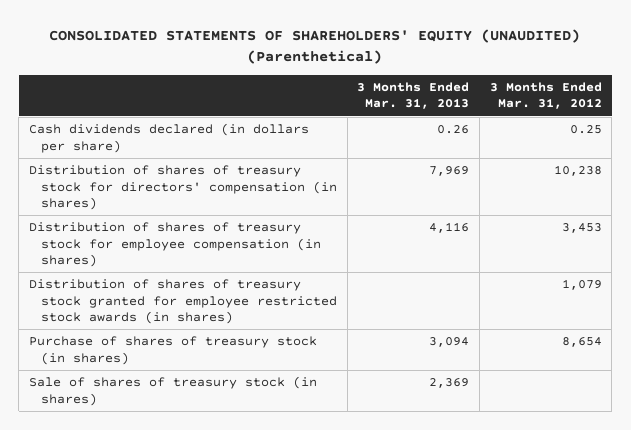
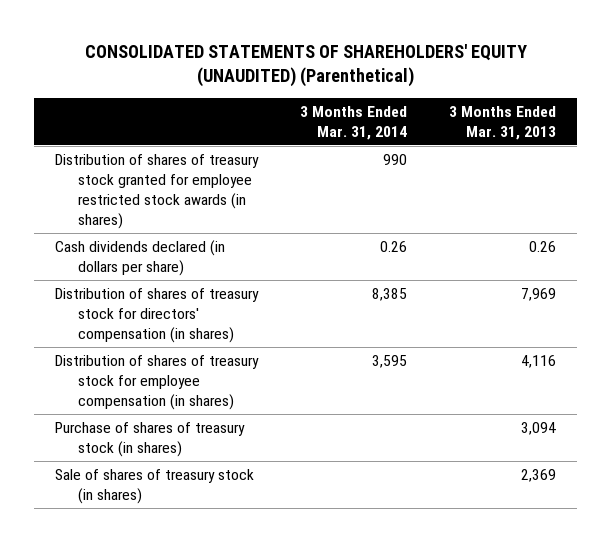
- | 3 Months Ended Mar. 31, 2013 | 3 Months Ended Mar. 31, 2012
+ | 3 Months Ended Mar. 31, 2014 | 3 Months Ended Mar. 31, 2013
moved up: Distribution of shares of treasury stock granted for employee restricted stock awards (in shares) | 990 |

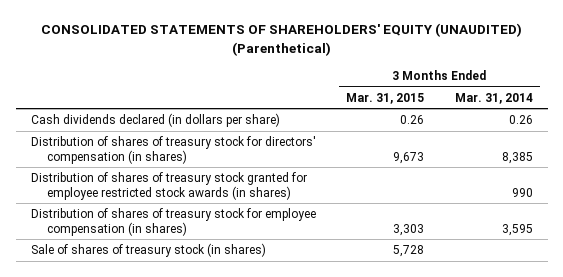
- | 3 Months Ended Mar. 31, 2014 | 3 Months Ended Mar. 31, 2013
+ | 3 Months Ended Mar. 31, 2015 | 3 Months Ended Mar. 31, 2014
moved down: Distribution of shares of treasury stock granted for employee restricted stock awards (in shares) | | 990
- Purchase of shares of treasury stock (in shares) | | 3,094

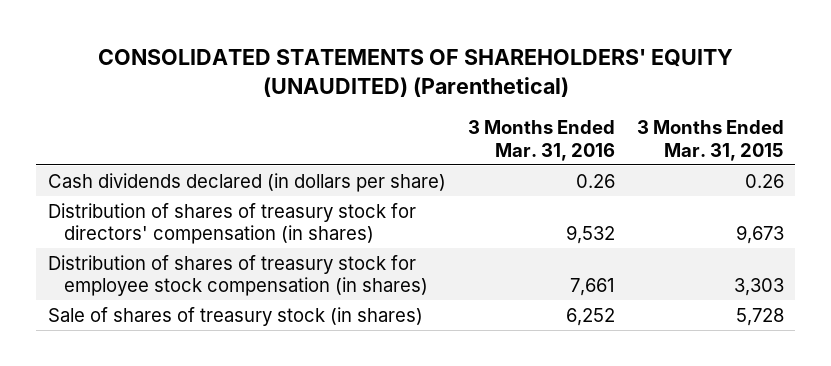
- | 3 Months Ended Mar. 31, 2015 | 3 Months Ended Mar. 31, 2014
+ | 3 Months Ended Mar. 31, 2016 | 3 Months Ended Mar. 31, 2015
- Distribution of shares of treasury stock granted for employee restricted stock awards (in shares) | | 990
- Distribution of shares of treasury stock for employee compensation (in shares) | 3,303 | 3,595
+ Distribution of shares of treasury stock for employee stock compensation (in shares) | 7,661 | 3,303

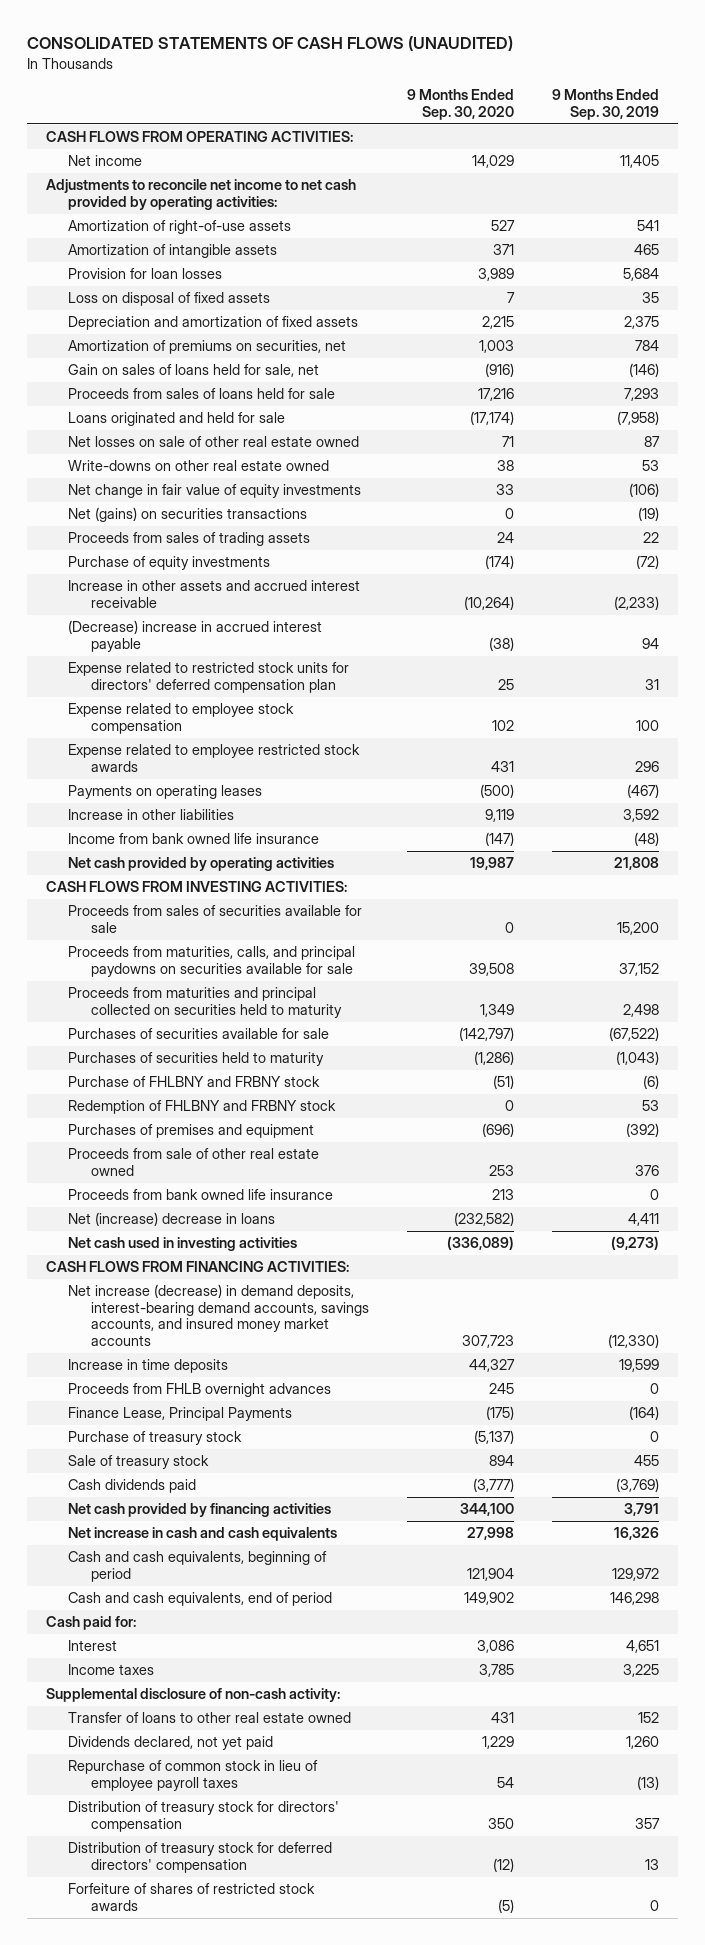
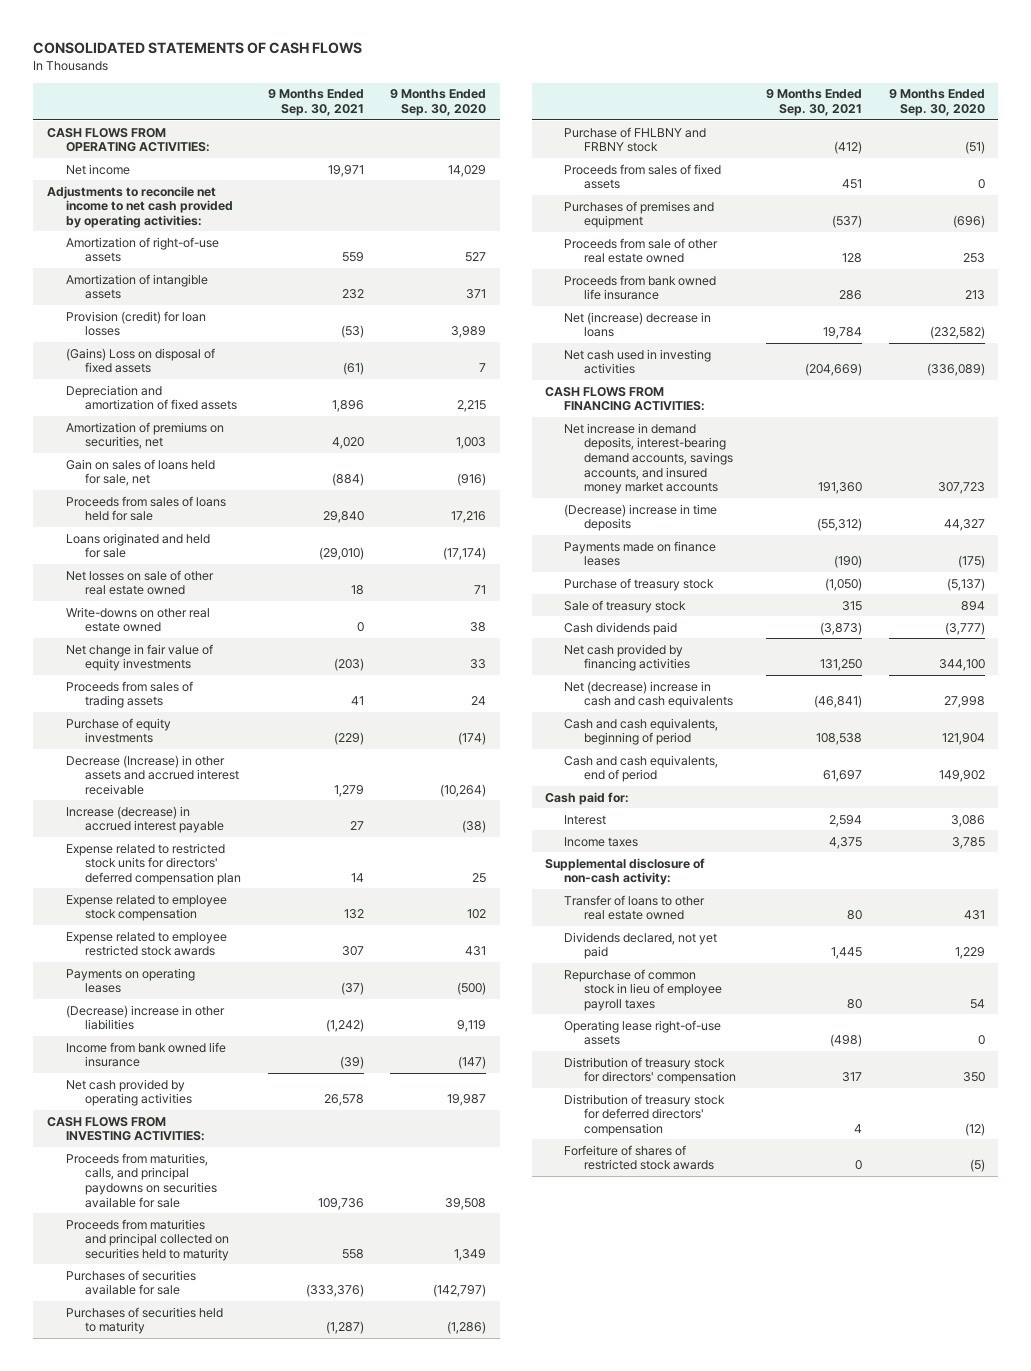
- CONSOLIDATED STATEMENTS OF CASH FLOWS (UNAUDITED)
+ CONSOLIDATED STATEMENTS OF CASH FLOWS
- | 9 Months Ended Sep. 30, 2020 | 9 Months Ended Sep. 30, 2019
+ | 9 Months Ended Sep. 30, 2021 | 9 Months Ended Sep. 30, 2020
- Provision for loan losses | 3,989 | 5,684
- Loss on disposal of fixed assets | 7 | 35
+ Provision (credit) for loan losses | (53) | 3,989
+ (Gains) Loss on disposal of fixed assets | (61) | 7
- Net (gains) on securities transactions | 0 | (19)
- Increase in other assets and accrued interest receivable | (10,264) | (2,233)
- (Decrease) increase in accrued interest payable | (38) | 94
+ Decrease (Increase) in other assets and accrued interest receivable | 1,279 | (10,264)
+ Increase (decrease) in accrued interest payable | 27 | (38)
- Increase in other liabilities | 9,119 | 3,592
+ (Decrease) increase in other liabilities | (1,242) | 9,119
- Proceeds from sales of securities available for sale | 0 | 15,200
- Redemption of FHLBNY and FRBNY stock | 0 | 53
+ Proceeds from sales of fixed assets | 451 | 0
- Net increase (decrease) in demand deposits, interest-bearing demand accounts, savings accounts, and insured money market accounts | 307,723 | (12,330)
- Increase in time deposits | 44,327 | 19,599
- Proceeds from FHLB overnight advances | 245 | 0
- Finance Lease, Principal Payments | (175) | (164)
+ Net increase in demand deposits, interest-bearing demand accounts, savings accounts, and insured money market accounts | 191,360 | 307,723
+ (Decrease) increase in time deposits | (55,312) | 44,327
+ Payments made on finance leases | (190) | (175)
- Net increase in cash and cash equivalents | 27,998 | 16,326
+ Net (decrease) increase in cash and cash equivalents | (46,841) | 27,998
+ Operating lease right-of-use assets | (498) | 0

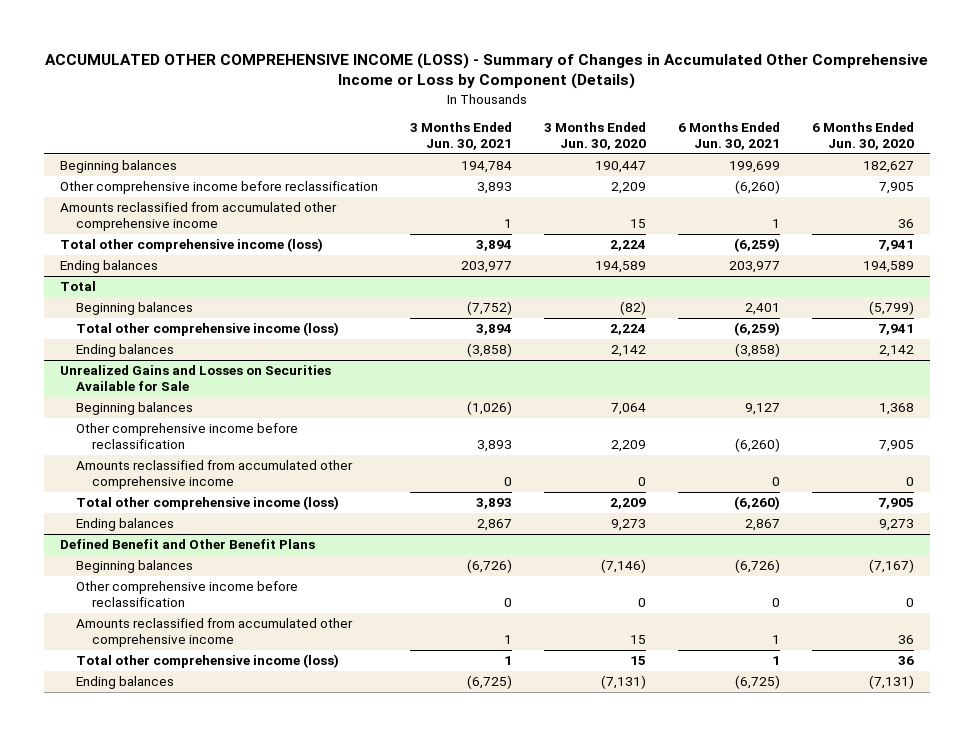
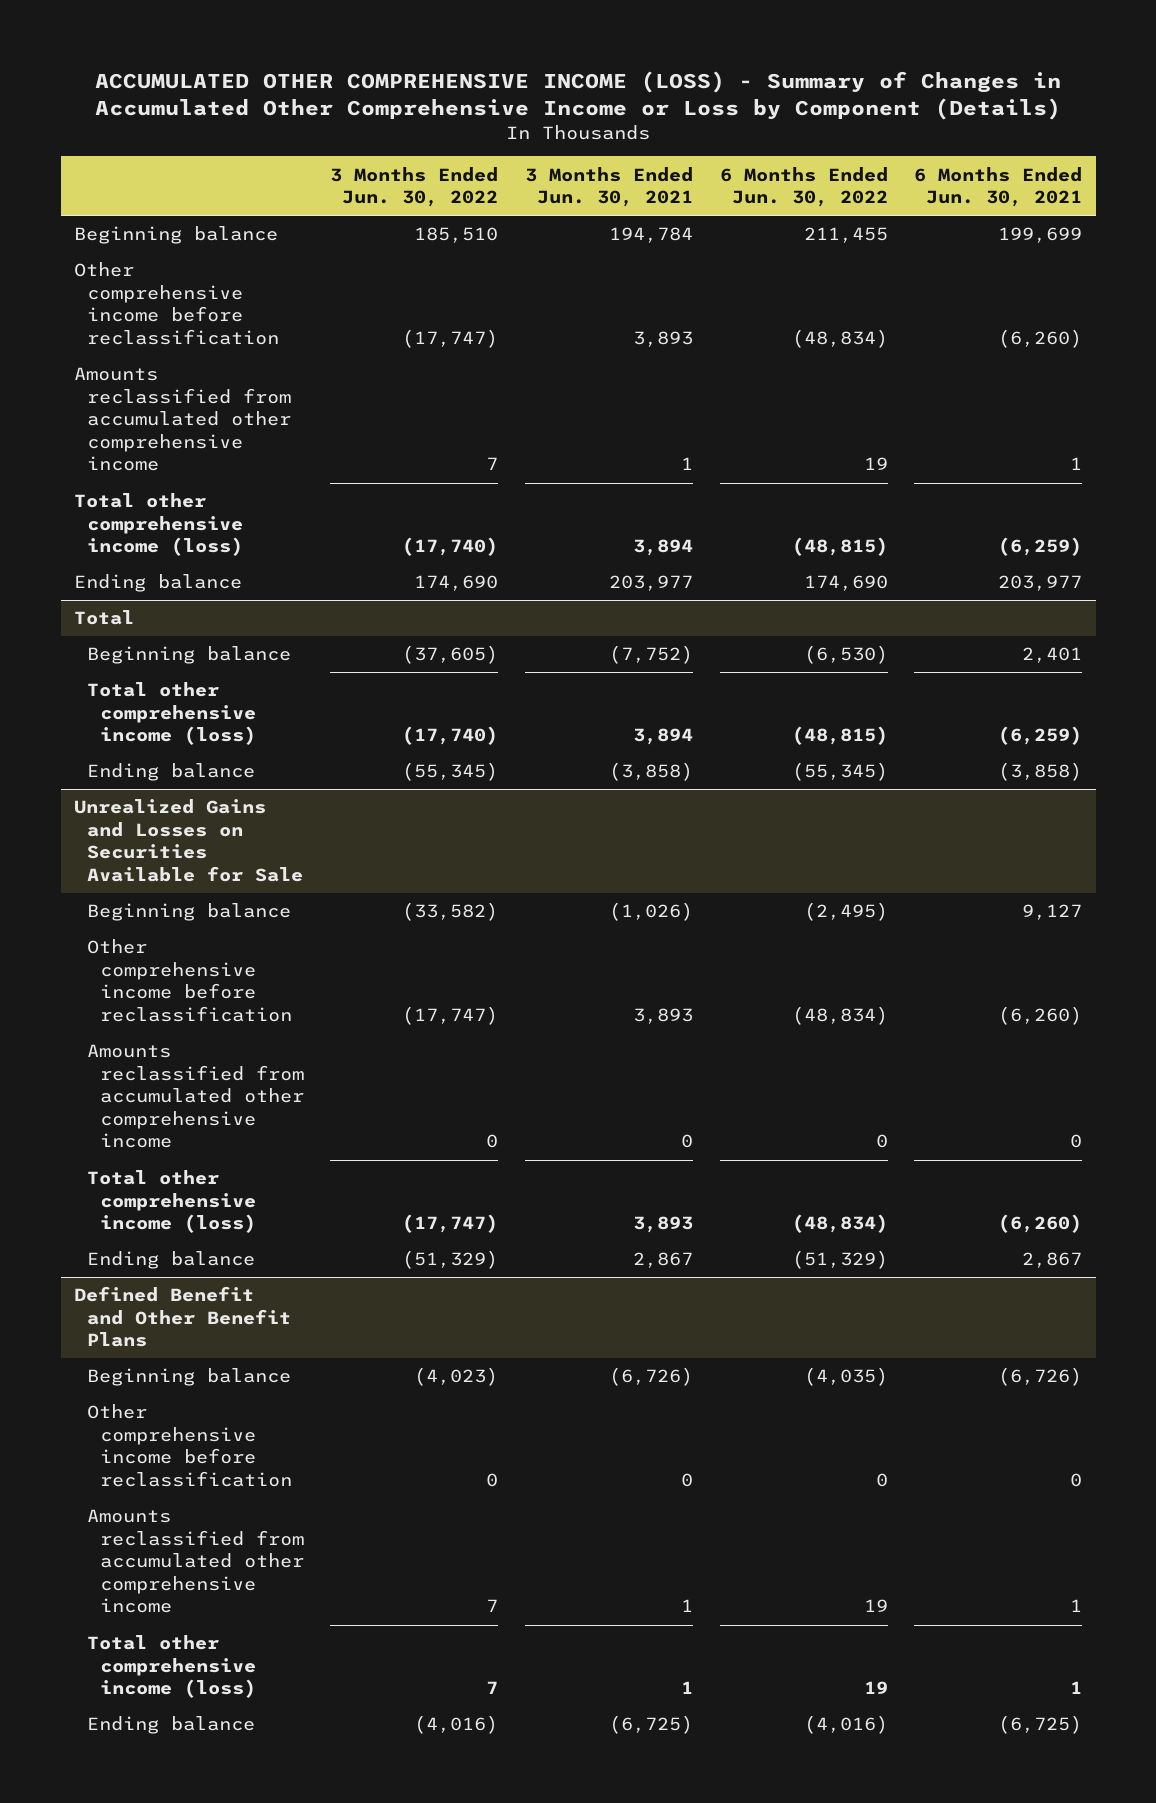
- | 3 Months Ended Jun. 30, 2021 | 3 Months Ended Jun. 30, 2020 | 6 Months Ended Jun. 30, 2021 | 6 Months Ended Jun. 30, 2020
+ | 3 Months Ended Jun. 30, 2022 | 3 Months Ended Jun. 30, 2021 | 6 Months Ended Jun. 30, 2022 | 6 Months Ended Jun. 30, 2021
- Beginning balances | 194,784 | 190,447 | 199,699 | 182,627
+ Beginning balance | 185,510 | 194,784 | 211,455 | 199,699
- Ending balances | 203,977 | 194,589 | 203,977 | 194,589
+ Ending balance | 174,690 | 203,977 | 174,690 | 203,977
@ Total
- Beginning balances | (7,752) | (82) | 2,401 | (5,799)
+ Beginning balance | (37,605) | (7,752) | (6,530) | 2,401
- Ending balances | (3,858) | 2,142 | (3,858) | 2,142
+ Ending balance | (55,345) | (3,858) | (55,345) | (3,858)
@ Unrealized Gains and Losses on Securities Available for Sale
- Beginning balances | (1,026) | 7,064 | 9,127 | 1,368
+ Beginning balance | (33,582) | (1,026) | (2,495) | 9,127
- Ending balances | 2,867 | 9,273 | 2,867 | 9,273
+ Ending balance | (51,329) | 2,867 | (51,329) | 2,867
@ Defined Benefit and Other Benefit Plans
- Beginning balances | (6,726) | (7,146) | (6,726) | (7,167)
+ Beginning balance | (4,023) | (6,726) | (4,035) | (6,726)
- Ending balances | (6,725) | (7,131) | (6,725) | (7,131)
+ Ending balance | (4,016) | (6,725) | (4,016) | (6,725)

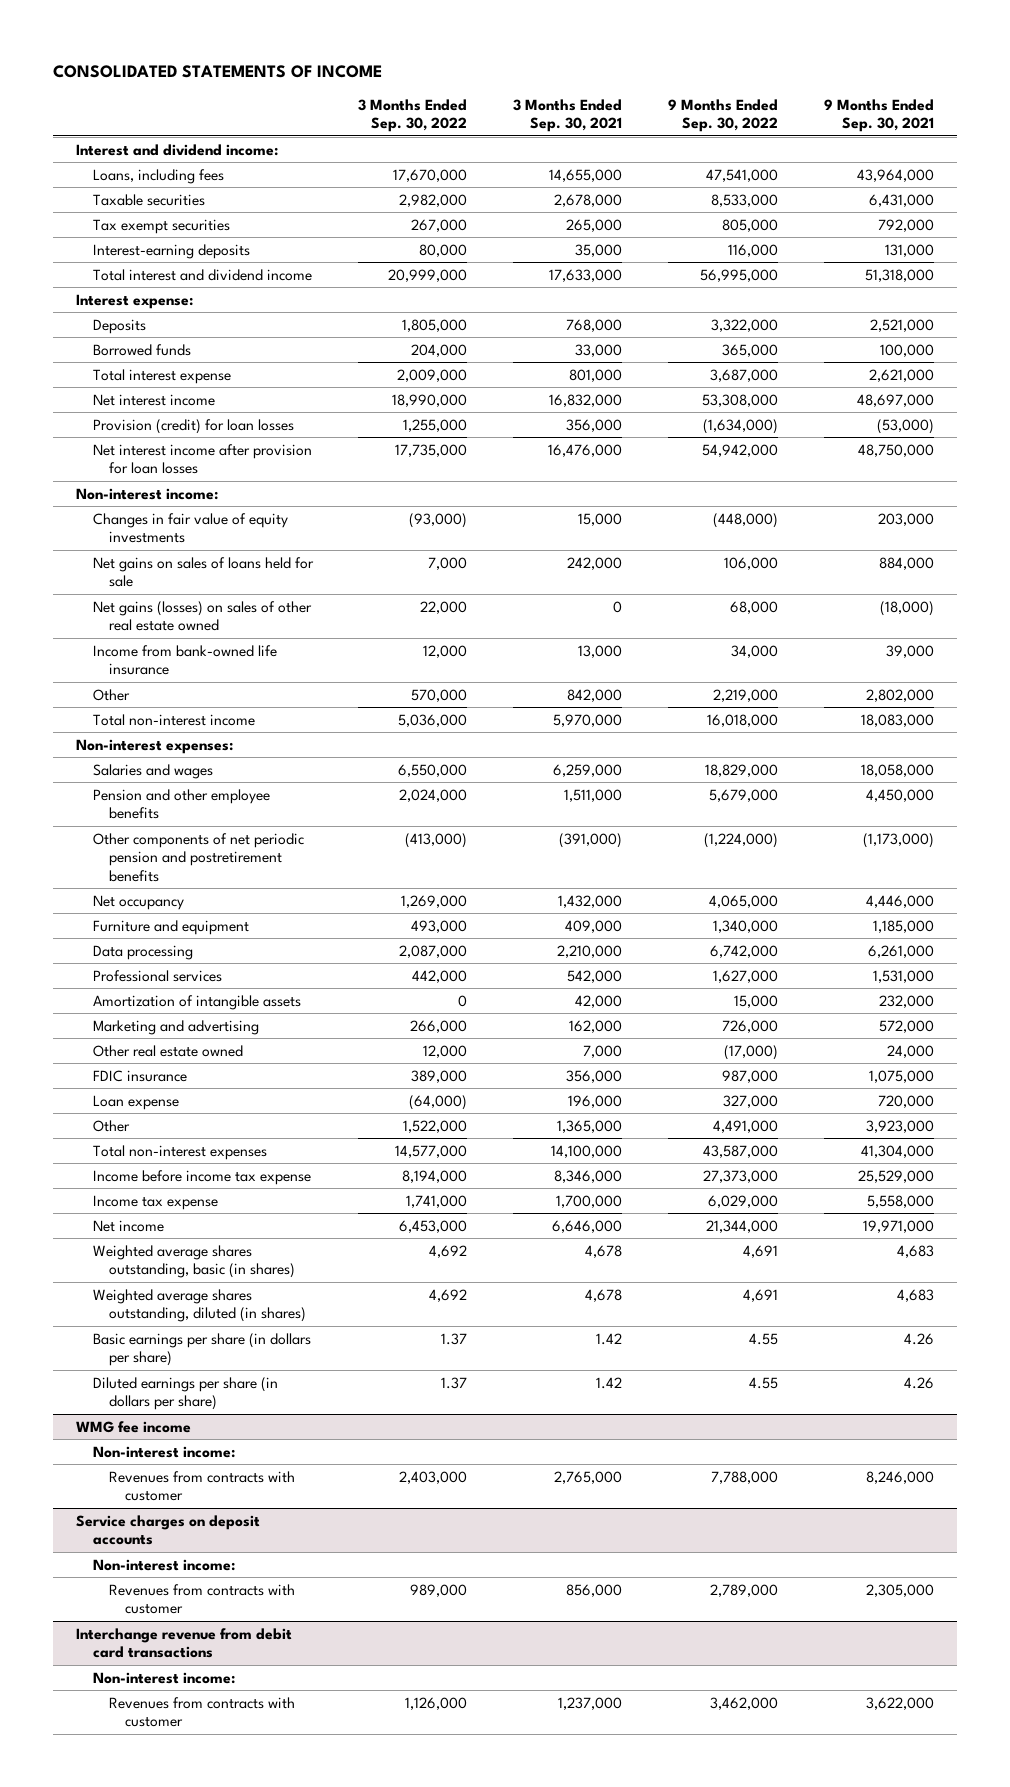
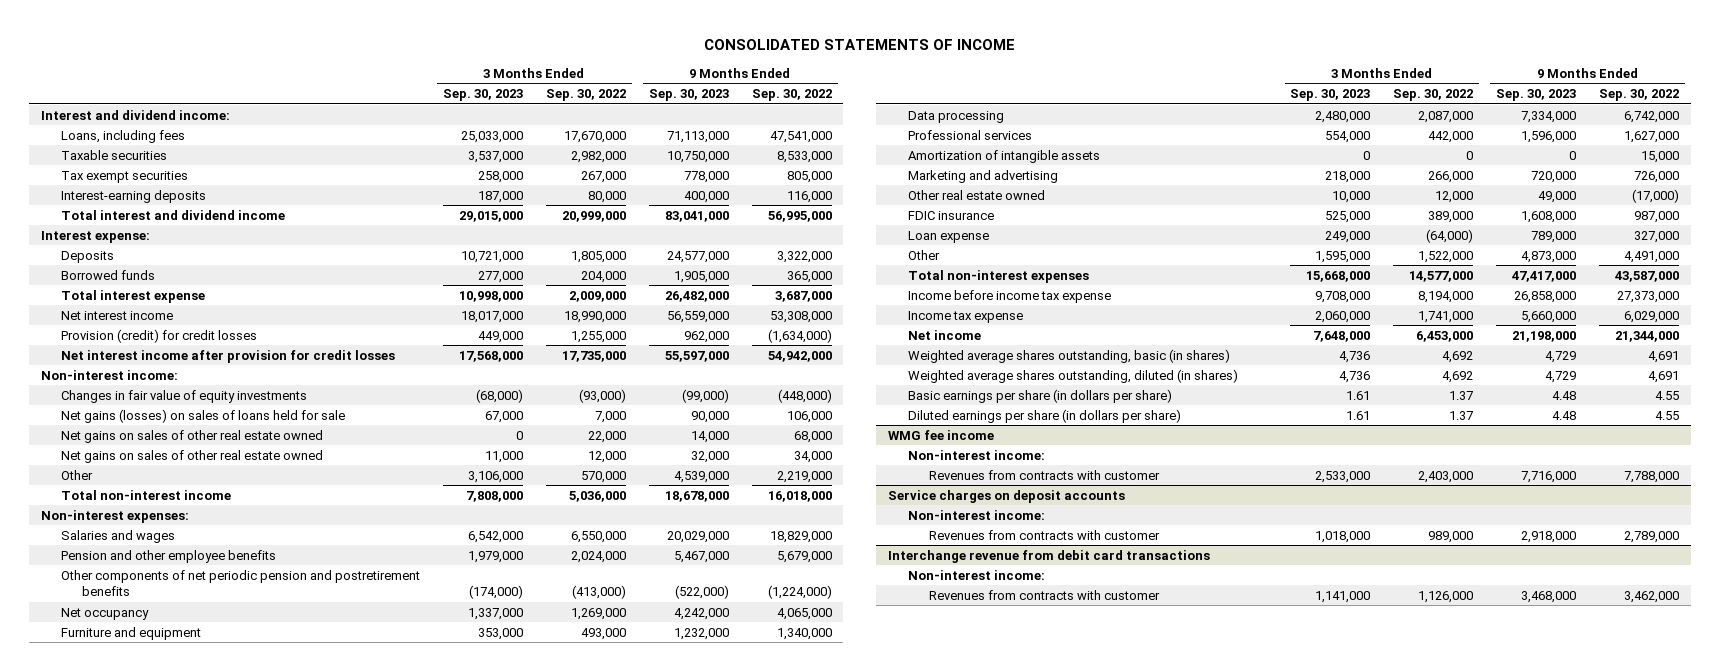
- | 3 Months Ended Sep. 30, 2022 | 3 Months Ended Sep. 30, 2021 | 9 Months Ended Sep. 30, 2022 | 9 Months Ended Sep. 30, 2021
+ | 3 Months Ended Sep. 30, 2023 | 3 Months Ended Sep. 30, 2022 | 9 Months Ended Sep. 30, 2023 | 9 Months Ended Sep. 30, 2022
- Provision (credit) for loan losses | 1,255,000 | 356,000 | (1,634,000) | (53,000)
- Net interest income after provision for loan losses | 17,735,000 | 16,476,000 | 54,942,000 | 48,750,000
+ Provision (credit) for credit losses | 449,000 | 1,255,000 | 962,000 | (1,634,000)
+ Net interest income after provision for credit losses | 17,568,000 | 17,735,000 | 55,597,000 | 54,942,000
- Net gains on sales of loans held for sale | 7,000 | 242,000 | 106,000 | 884,000
- Net gains (losses) on sales of other real estate owned | 22,000 | 0 | 68,000 | (18,000)
- Income from bank-owned life insurance | 12,000 | 13,000 | 34,000 | 39,000
+ Net gains (losses) on sales of loans held for sale | 67,000 | 7,000 | 90,000 | 106,000
+ Net gains on sales of other real estate owned | 0 | 22,000 | 14,000 | 68,000
+ Net gains on sales of other real estate owned | 11,000 | 12,000 | 32,000 | 34,000

